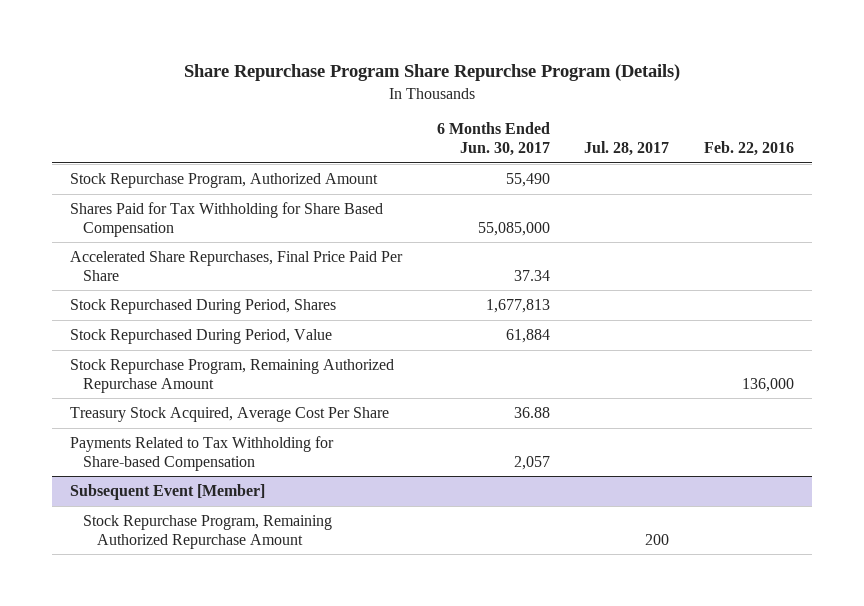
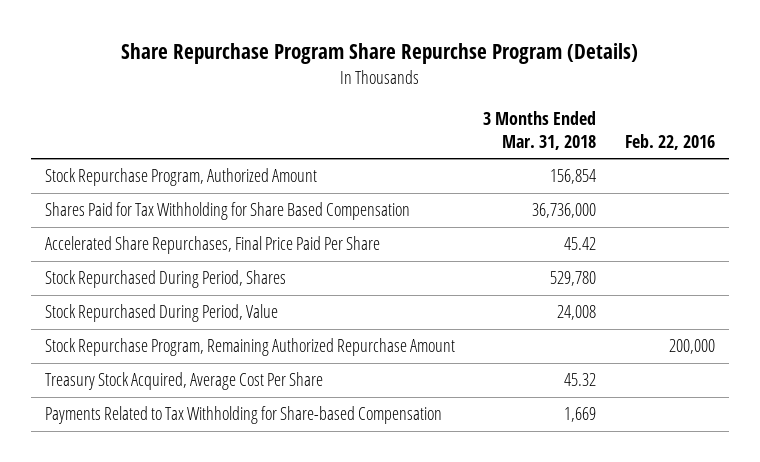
- | 6 Months Ended Jun. 30, 2017 | Jul. 28, 2017 | Feb. 22, 2016
+ | 3 Months Ended Mar. 31, 2018 | Feb. 22, 2016
- Stock Repurchase Program, Remaining Authorized Repurchase Amount | | | 136,000
+ Stock Repurchase Program, Remaining Authorized Repurchase Amount | | 200,000
- Subsequent Event [Member]
- Stock Repurchase Program, Remaining Authorized Repurchase Amount | | 200 |

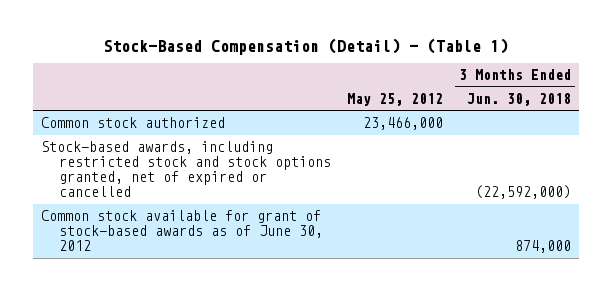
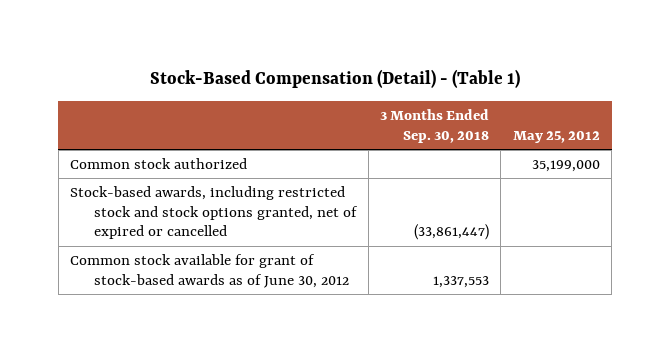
- | May 25, 2012 | 3 Months Ended Jun. 30, 2018
+ | 3 Months Ended Sep. 30, 2018 | May 25, 2012
- Common stock authorized | 23,466,000 |
+ Common stock authorized | | 35,199,000

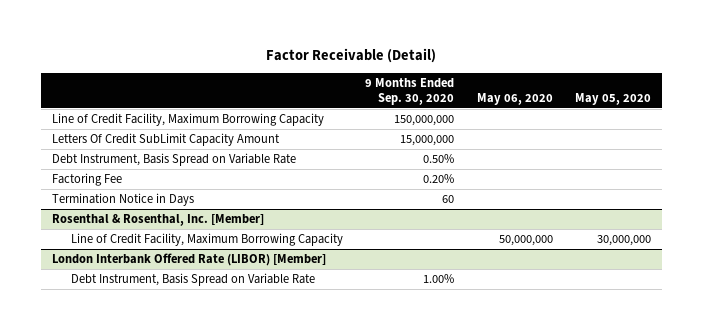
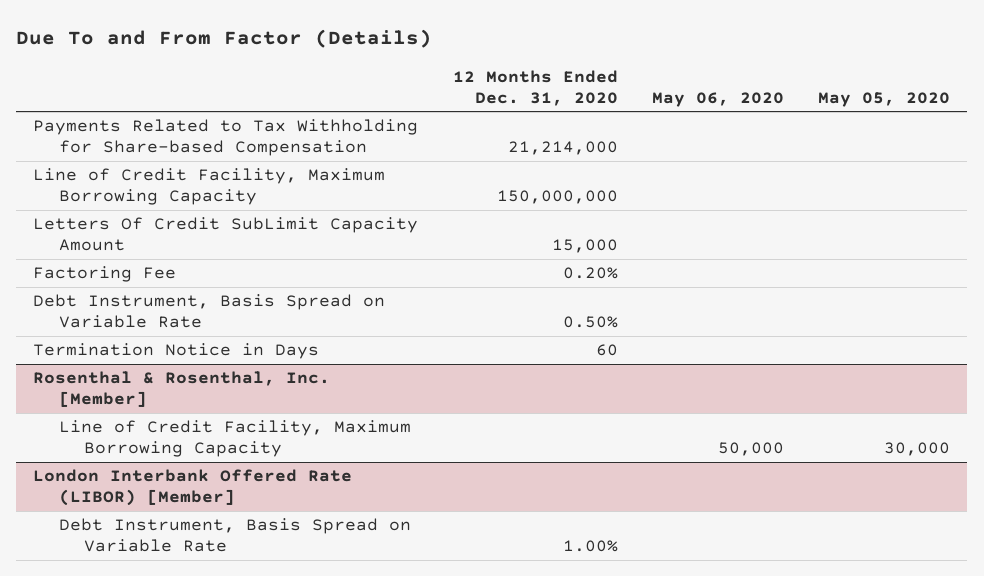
- Factor Receivable (Detail)
+ Due To and From Factor (Details)
- | 9 Months Ended Sep. 30, 2020 | May 06, 2020 | May 05, 2020
+ | 12 Months Ended Dec. 31, 2020 | May 06, 2020 | May 05, 2020
+ Payments Related to Tax Withholding for Share-based Compensation | 21,214,000 | |
moved down: Debt Instrument, Basis Spread on Variable Rate | 0.50% | |
@ Rosenthal & Rosenthal, Inc. [Member]
- Line of Credit Facility, Maximum Borrowing Capacity | | 50,000,000 | 30,000,000
+ Line of Credit Facility, Maximum Borrowing Capacity | | 50,000 | 30,000

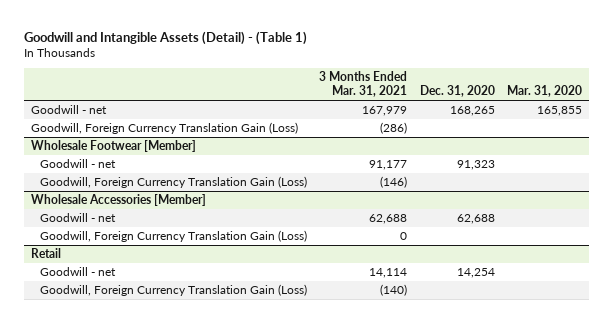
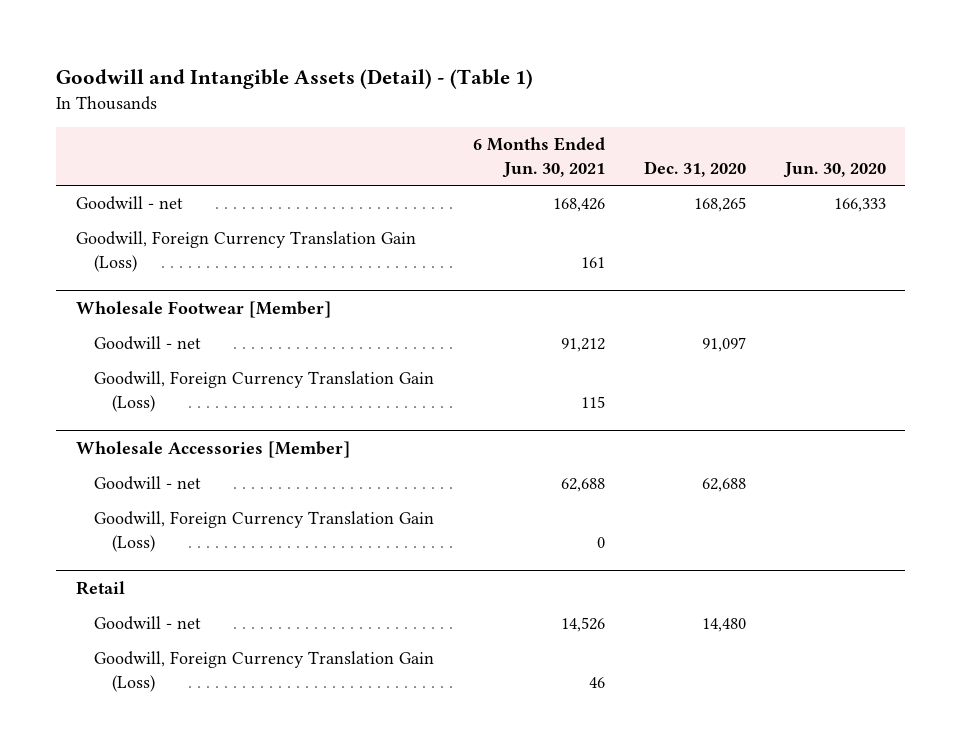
- | 3 Months Ended Mar. 31, 2021 | Dec. 31, 2020 | Mar. 31, 2020
+ | 6 Months Ended Jun. 30, 2021 | Dec. 31, 2020 | Jun. 30, 2020
@ Wholesale Footwear [Member]
- Goodwill - net | 91,177 | 91,323 |
+ Goodwill - net | 91,212 | 91,097 |
@ Retail
- Goodwill - net | 14,114 | 14,254 |
+ Goodwill - net | 14,526 | 14,480 |

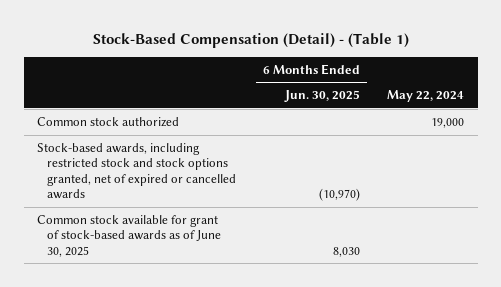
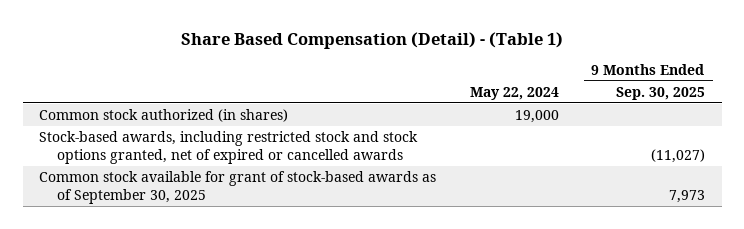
- Stock-Based Compensation (Detail) - (Table 1)
+ Share Based Compensation (Detail) - (Table 1)
- | 6 Months Ended Jun. 30, 2025 | May 22, 2024
+ | May 22, 2024 | 9 Months Ended Sep. 30, 2025
- Common stock authorized | | 19,000
+ Common stock authorized (in shares) | 19,000 |
- Common stock available for grant of stock-based awards as of June 30, 2025 | 8,030 |
+ Common stock available for grant of stock-based awards as of September 30, 2025 | | 7,973

